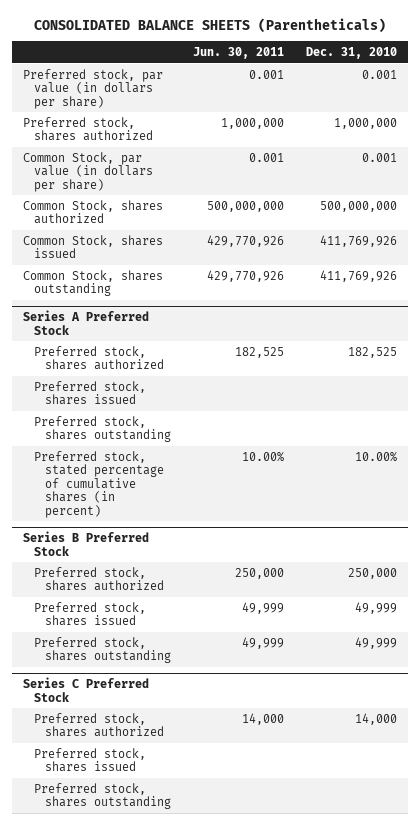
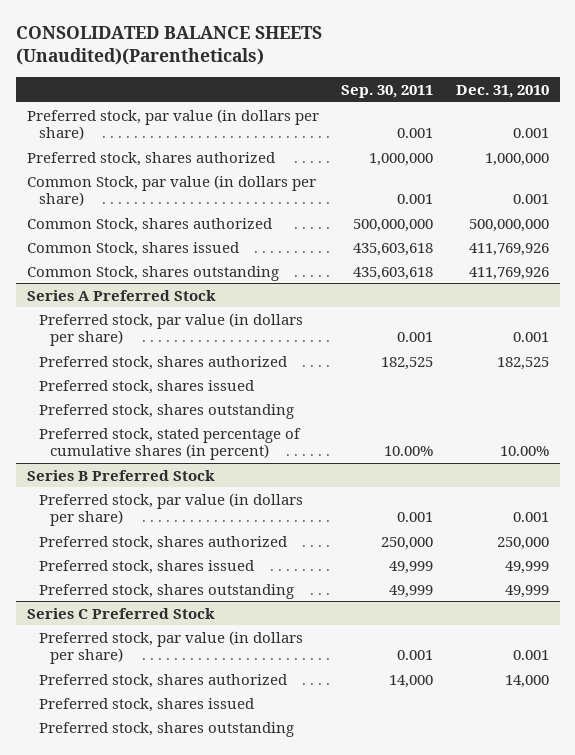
- CONSOLIDATED BALANCE SHEETS (Parentheticals)
+ CONSOLIDATED BALANCE SHEETS (Unaudited)(Parentheticals)
- | Jun. 30, 2011 | Dec. 31, 2010
+ | Sep. 30, 2011 | Dec. 31, 2010
@ Series A Preferred Stock
+ Preferred stock, par value (in dollars per share) | 0.001 | 0.001
@ Series B Preferred Stock
+ Preferred stock, par value (in dollars per share) | 0.001 | 0.001
@ Series C Preferred Stock
+ Preferred stock, par value (in dollars per share) | 0.001 | 0.001

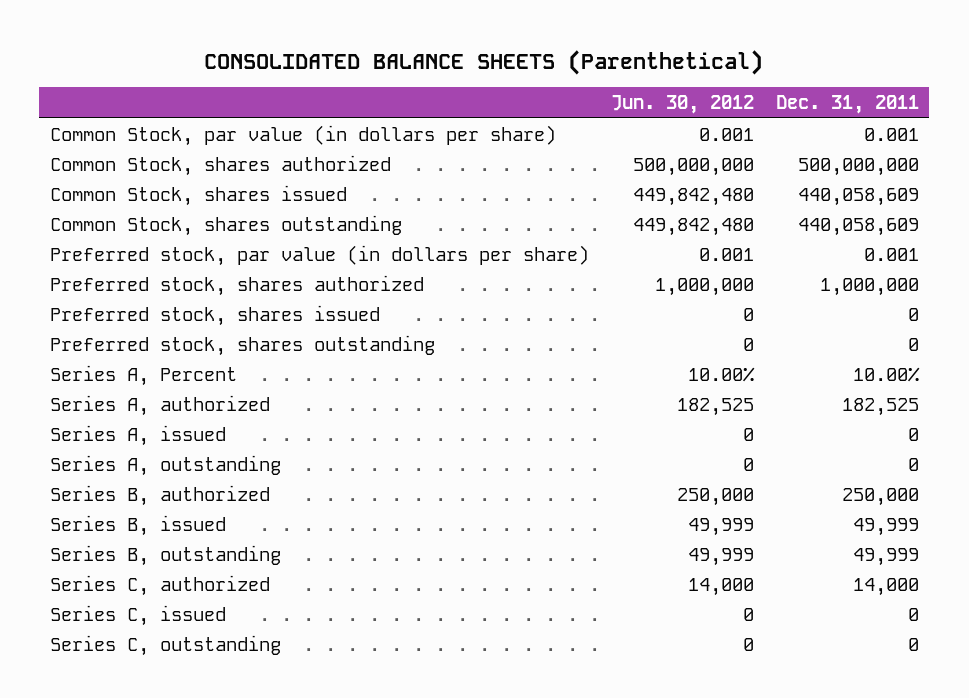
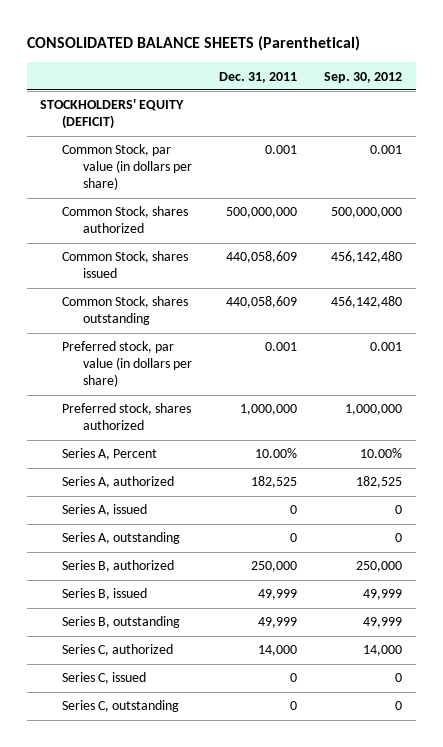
- | Jun. 30, 2012 | Dec. 31, 2011
+ | Dec. 31, 2011 | Sep. 30, 2012
+ STOCKHOLDERS' EQUITY (DEFICIT)
- Preferred stock, shares issued | 0 | 0
- Preferred stock, shares outstanding | 0 | 0

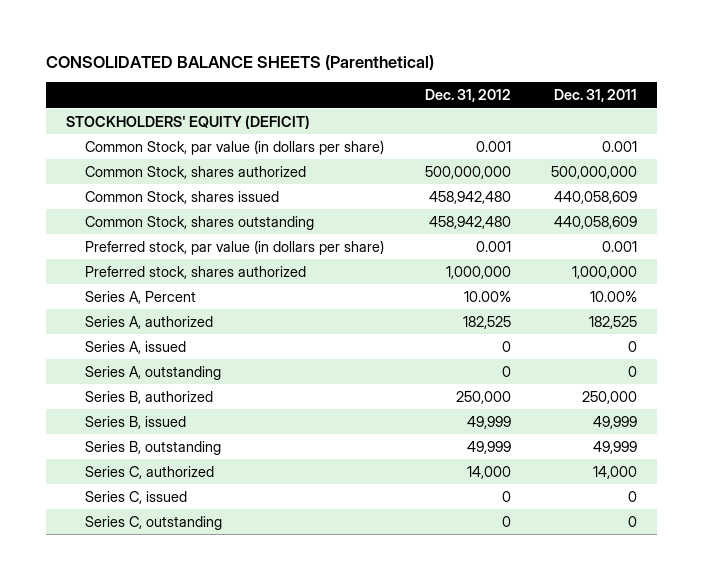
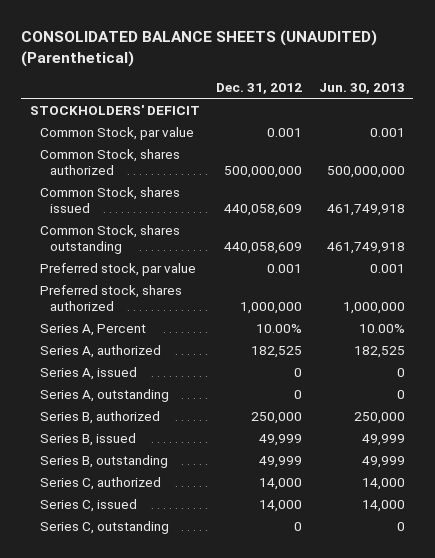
- CONSOLIDATED BALANCE SHEETS (Parenthetical)
+ CONSOLIDATED BALANCE SHEETS (UNAUDITED) (Parenthetical)
- | Dec. 31, 2012 | Dec. 31, 2011
+ | Dec. 31, 2012 | Jun. 30, 2013
- STOCKHOLDERS' EQUITY (DEFICIT)
- Common Stock, par value (in dollars per share) | 0.001 | 0.001
+ STOCKHOLDERS' DEFICIT
+ Common Stock, par value | 0.001 | 0.001
- Common Stock, shares issued | 458,942,480 | 440,058,609
- Common Stock, shares outstanding | 458,942,480 | 440,058,609
- Preferred stock, par value (in dollars per share) | 0.001 | 0.001
+ Common Stock, shares issued | 440,058,609 | 461,749,918
+ Common Stock, shares outstanding | 440,058,609 | 461,749,918
+ Preferred stock, par value | 0.001 | 0.001
- Series C, issued | 0 | 0
+ Series C, issued | 14,000 | 14,000

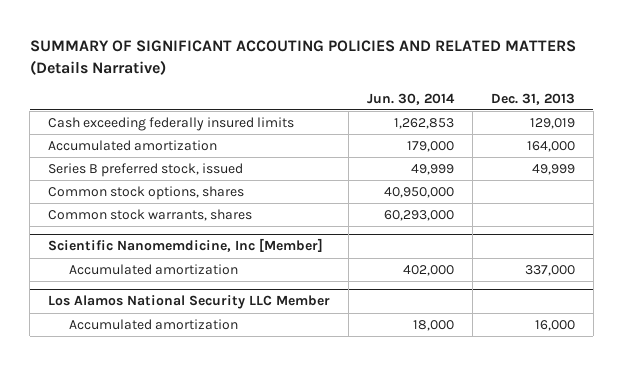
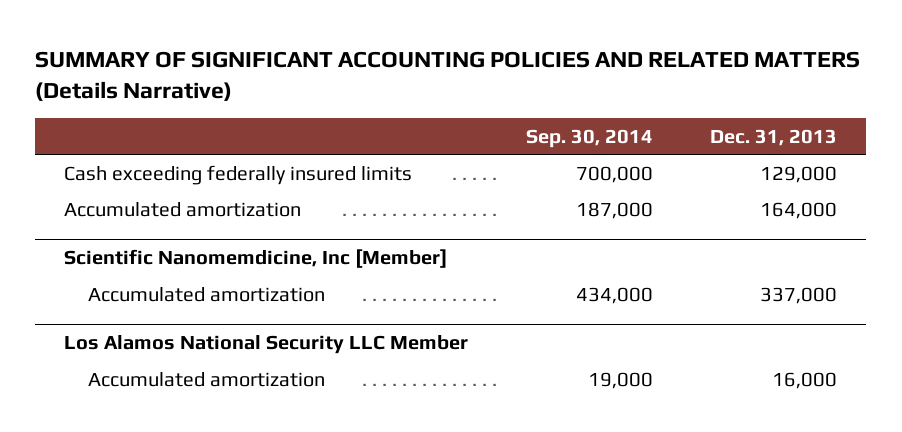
- SUMMARY OF SIGNIFICANT ACCOUTING POLICIES AND RELATED MATTERS (Details Narrative)
+ SUMMARY OF SIGNIFICANT ACCOUNTING POLICIES AND RELATED MATTERS (Details Narrative)
- | Jun. 30, 2014 | Dec. 31, 2013
+ | Sep. 30, 2014 | Dec. 31, 2013
- Cash exceeding federally insured limits | 1,262,853 | 129,019
+ Cash exceeding federally insured limits | 700,000 | 129,000
- Series B preferred stock, issued | 49,999 | 49,999
- Common stock options, shares | 40,950,000 |
- Common stock warrants, shares | 60,293,000 |

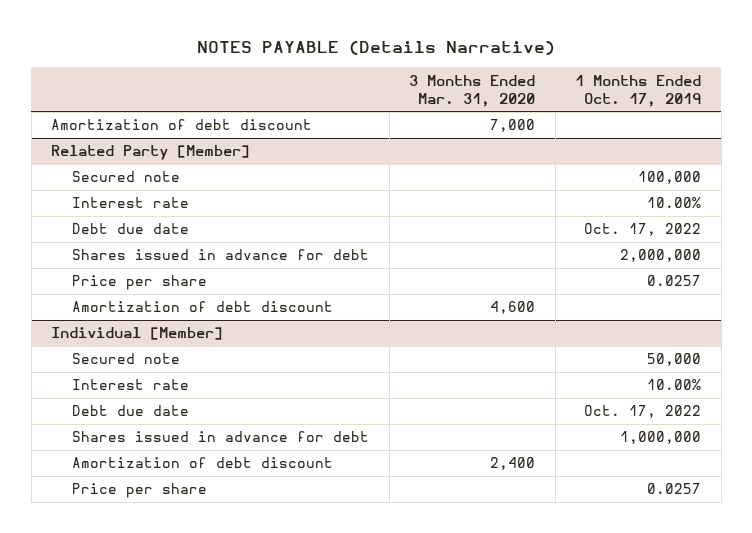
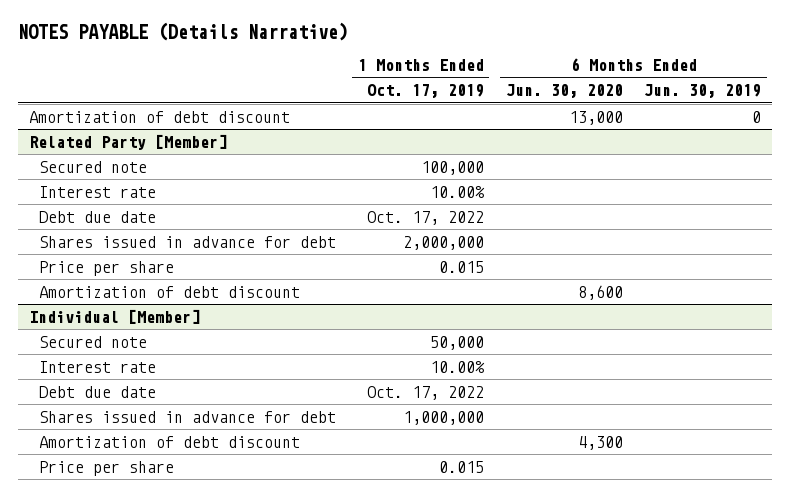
- | 3 Months Ended Mar. 31, 2020 | 1 Months Ended Oct. 17, 2019
+ | 1 Months Ended Oct. 17, 2019 | 6 Months Ended Jun. 30, 2020 | 6 Months Ended Jun. 30, 2019
@ Related Party [Member]
- Price per share | | 0.0257
+ Price per share | 0.015 | |
@ Individual [Member]
- Price per share | | 0.0257
+ Price per share | 0.015 | |

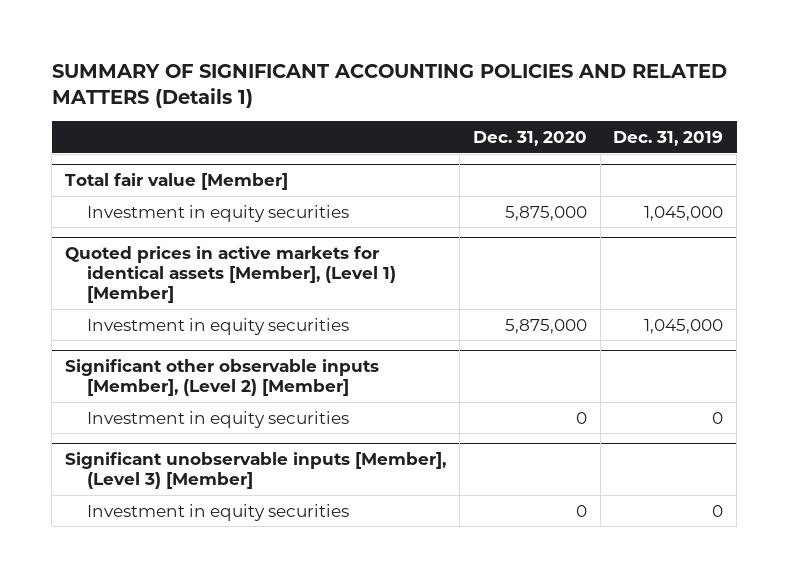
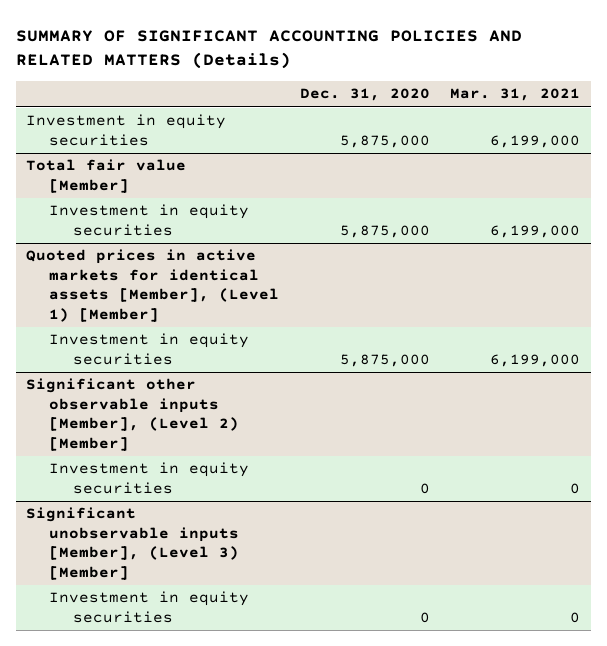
- SUMMARY OF SIGNIFICANT ACCOUNTING POLICIES AND RELATED MATTERS (Details 1)
+ SUMMARY OF SIGNIFICANT ACCOUNTING POLICIES AND RELATED MATTERS (Details)
- | Dec. 31, 2020 | Dec. 31, 2019
+ | Dec. 31, 2020 | Mar. 31, 2021
+ Investment in equity securities | 5,875,000 | 6,199,000

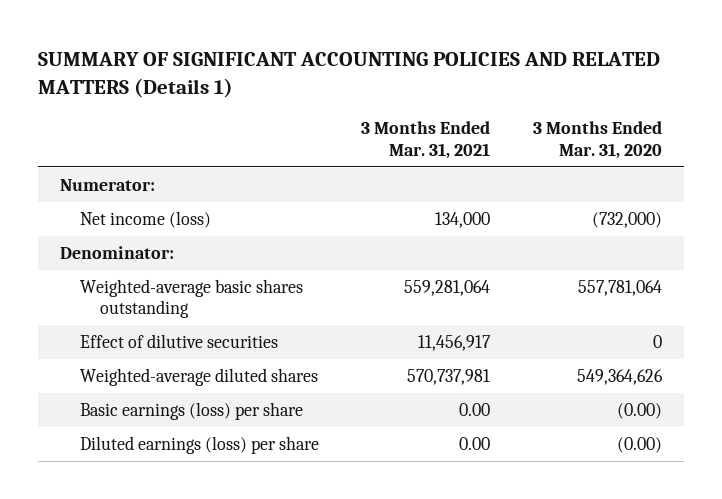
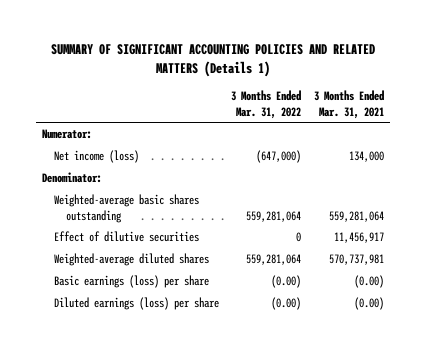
- | 3 Months Ended Mar. 31, 2021 | 3 Months Ended Mar. 31, 2020
+ | 3 Months Ended Mar. 31, 2022 | 3 Months Ended Mar. 31, 2021
- Basic earnings (loss) per share | 0.00 | (0.00)
- Diluted earnings (loss) per share | 0.00 | (0.00)
+ Basic earnings (loss) per share | (0.00) | (0.00)
+ Diluted earnings (loss) per share | (0.00) | (0.00)

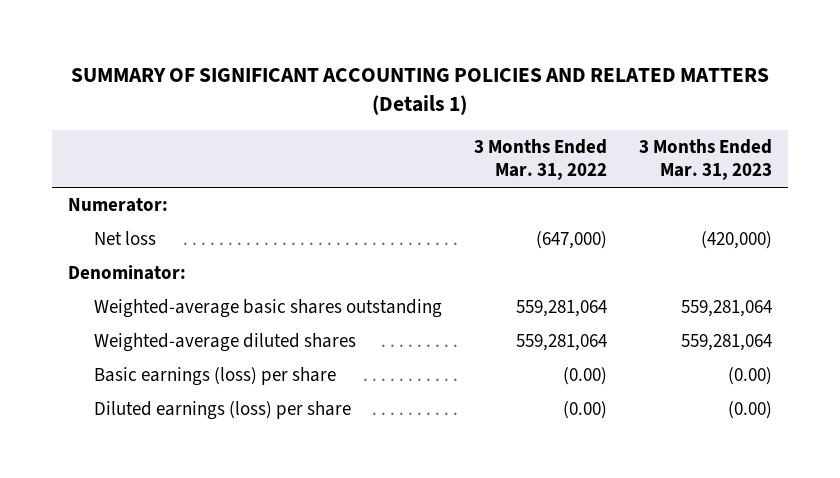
- | 3 Months Ended Mar. 31, 2022 | 3 Months Ended Mar. 31, 2021
+ | 3 Months Ended Mar. 31, 2022 | 3 Months Ended Mar. 31, 2023
- Net income (loss) | (647,000) | 134,000
+ Net loss | (647,000) | (420,000)
- Effect of dilutive securities | 0 | 11,456,917

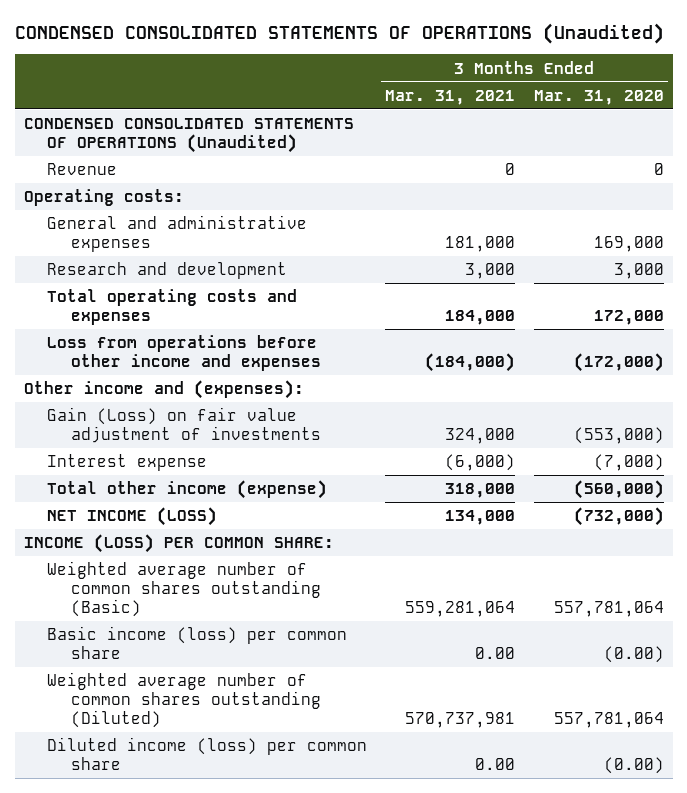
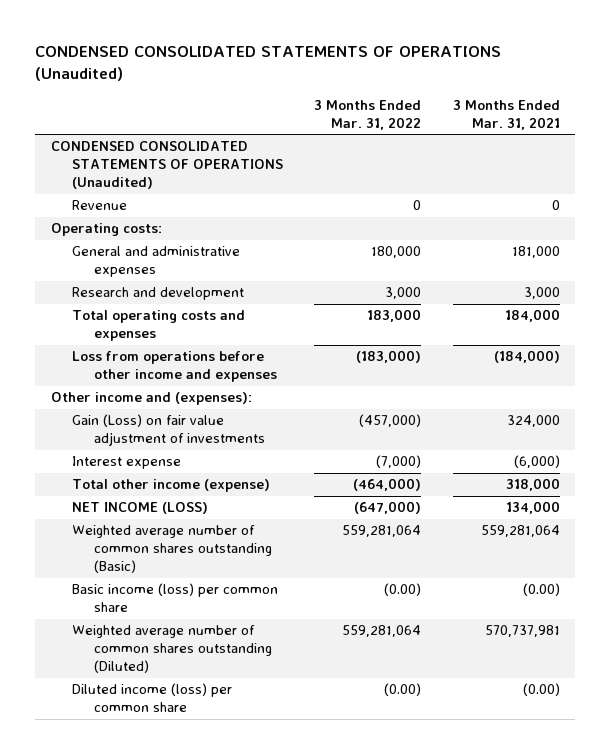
- | 3 Months Ended Mar. 31, 2021 | 3 Months Ended Mar. 31, 2020
+ | 3 Months Ended Mar. 31, 2022 | 3 Months Ended Mar. 31, 2021
- INCOME (LOSS) PER COMMON SHARE:
- Basic income (loss) per common share | 0.00 | (0.00)
+ Basic income (loss) per common share | (0.00) | (0.00)
- Diluted income (loss) per common share | 0.00 | (0.00)
+ Diluted income (loss) per common share | (0.00) | (0.00)

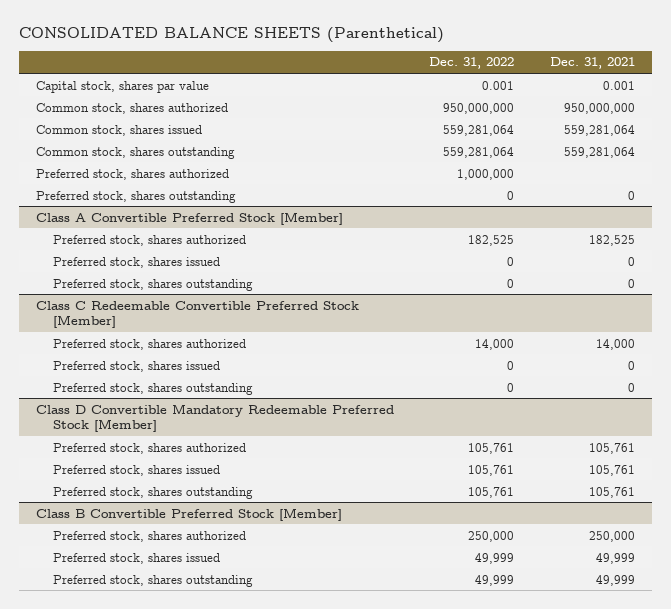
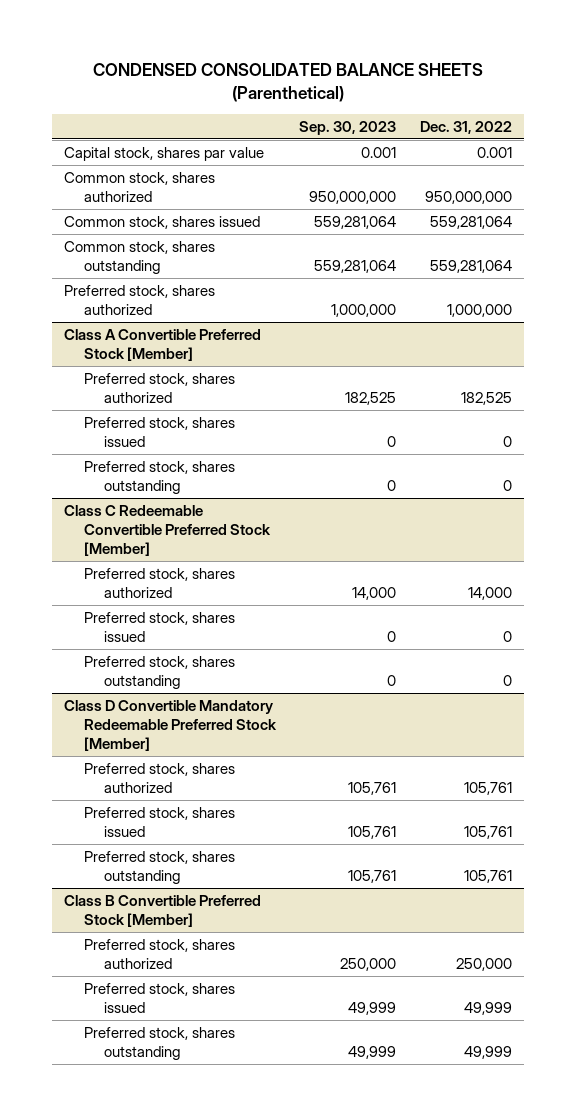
- CONSOLIDATED BALANCE SHEETS (Parenthetical)
+ CONDENSED CONSOLIDATED BALANCE SHEETS (Parenthetical)
- | Dec. 31, 2022 | Dec. 31, 2021
+ | Sep. 30, 2023 | Dec. 31, 2022
- Preferred stock, shares outstanding | 0 | 0

